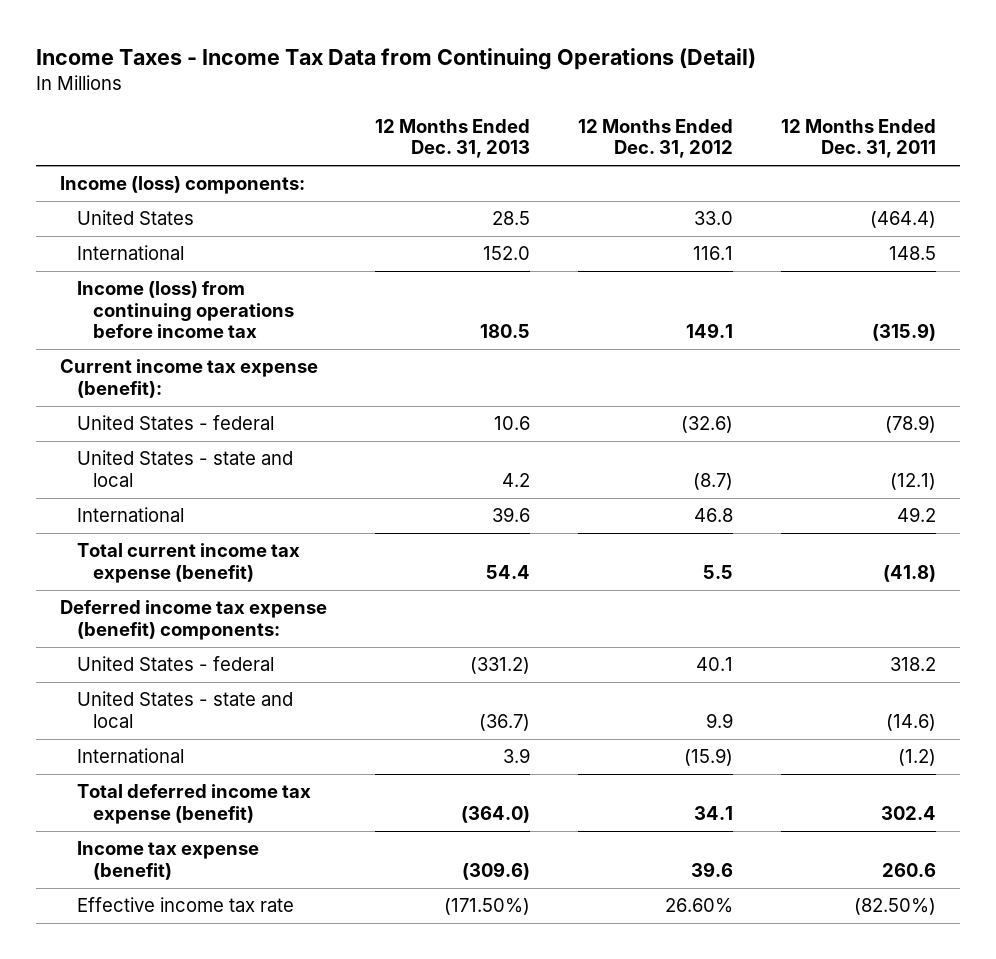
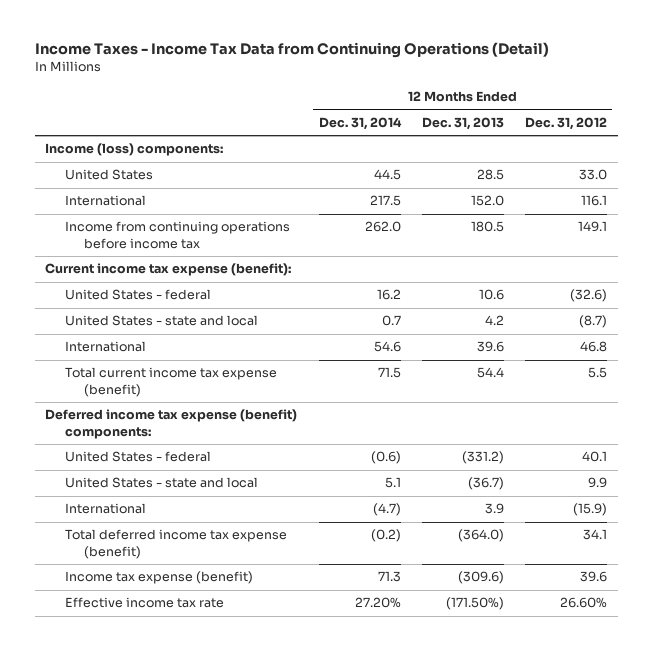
- | 12 Months Ended Dec. 31, 2013 | 12 Months Ended Dec. 31, 2012 | 12 Months Ended Dec. 31, 2011
+ | 12 Months Ended Dec. 31, 2014 | 12 Months Ended Dec. 31, 2013 | 12 Months Ended Dec. 31, 2012
- Income (loss) from continuing operations before income tax | 180.5 | 149.1 | (315.9)
+ Income from continuing operations before income tax | 262.0 | 180.5 | 149.1

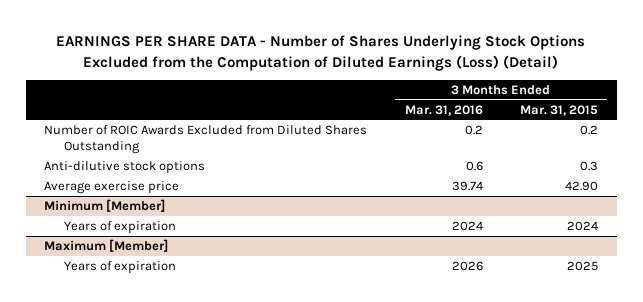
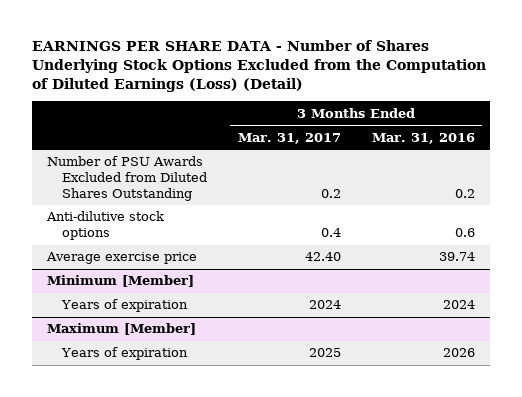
- | 3 Months Ended Mar. 31, 2016 | 3 Months Ended Mar. 31, 2015
+ | 3 Months Ended Mar. 31, 2017 | 3 Months Ended Mar. 31, 2016
- Number of ROIC Awards Excluded from Diluted Shares Outstanding | 0.2 | 0.2
+ Number of PSU Awards Excluded from Diluted Shares Outstanding | 0.2 | 0.2

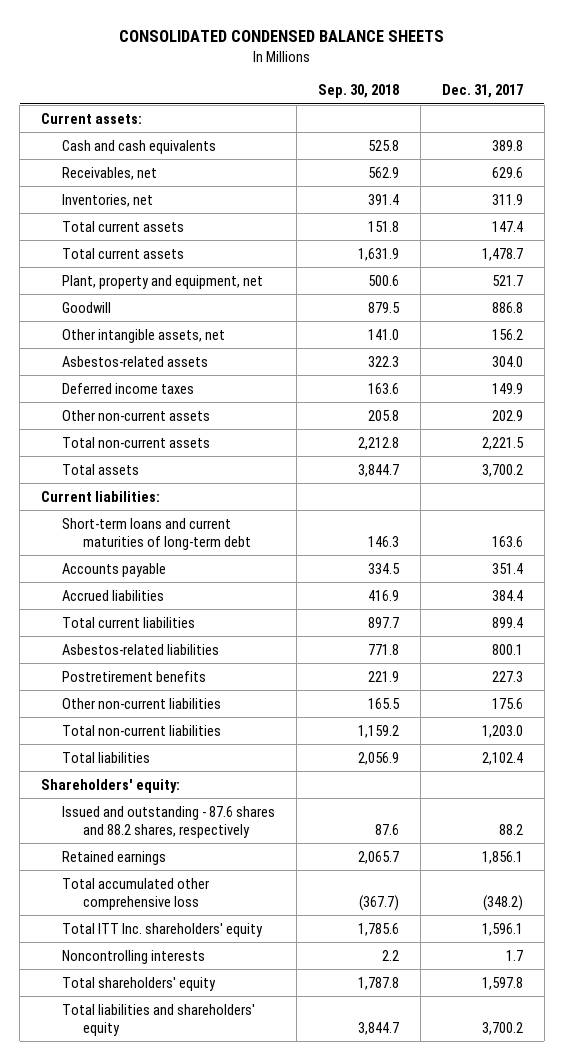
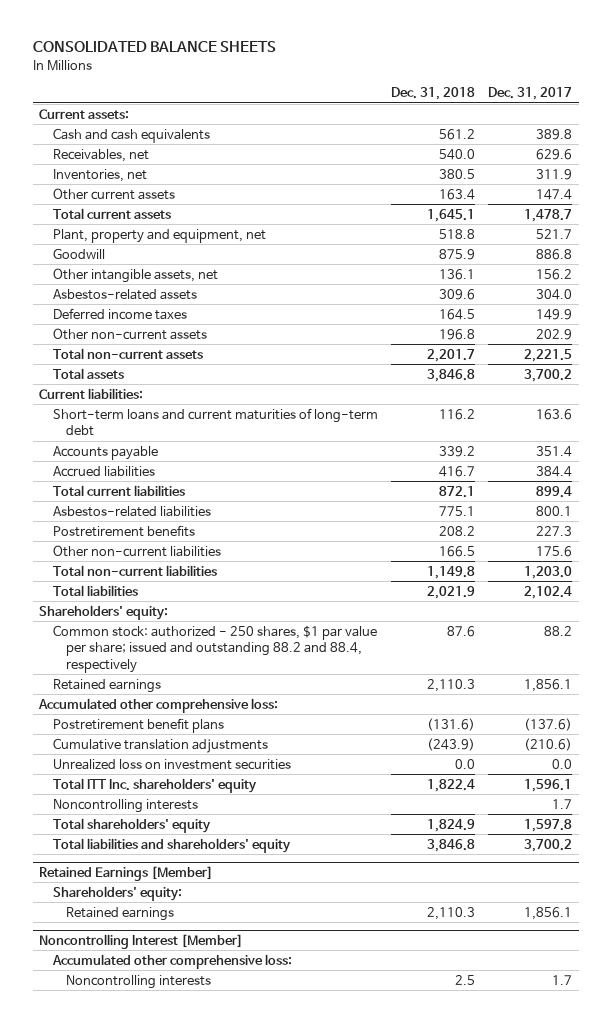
- CONSOLIDATED CONDENSED BALANCE SHEETS
+ CONSOLIDATED BALANCE SHEETS
- | Sep. 30, 2018 | Dec. 31, 2017
+ | Dec. 31, 2018 | Dec. 31, 2017
- Total current assets | 151.8 | 147.4
+ Other current assets | 163.4 | 147.4
- Issued and outstanding - 87.6 shares and 88.2 shares, respectively | 87.6 | 88.2
+ Common stock: authorized - 250 shares, $1 par value per share; issued and outstanding 88.2 and 88.4, respectively | 87.6 | 88.2
- Total accumulated other comprehensive loss | (367.7) | (348.2)
+ Accumulated other comprehensive loss:
+ Postretirement benefit plans | (131.6) | (137.6)
+ Cumulative translation adjustments | (243.9) | (210.6)
+ Unrealized loss on investment securities | 0.0 | 0.0
+ Retained Earnings [Member]
+ Shareholders' equity:
+ Retained earnings | 2,110.3 | 1,856.1
+ Noncontrolling Interest [Member]
+ Accumulated other comprehensive loss:
+ Noncontrolling interests | 2.5 | 1.7

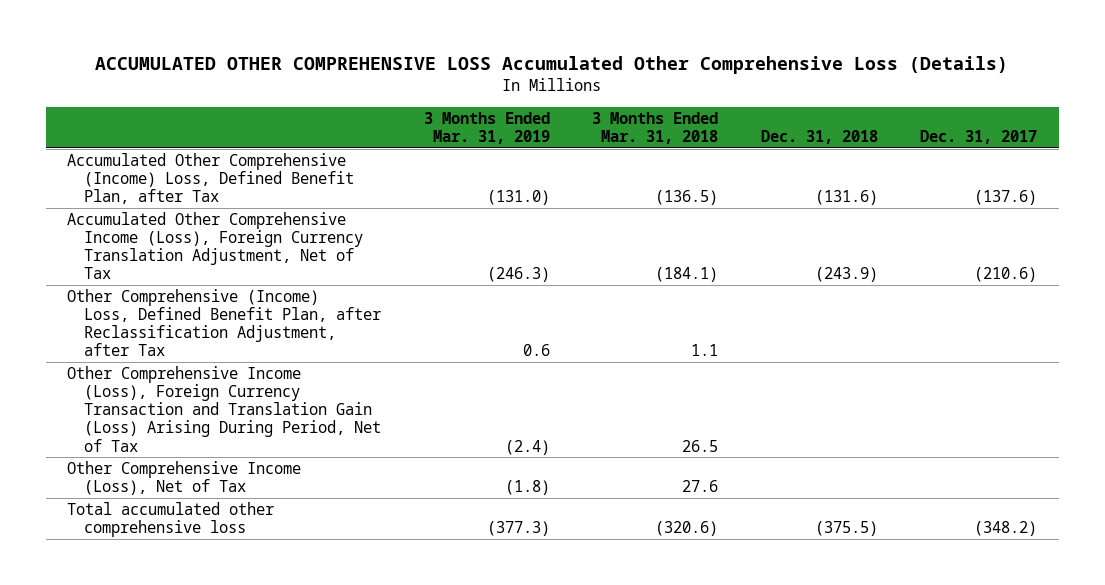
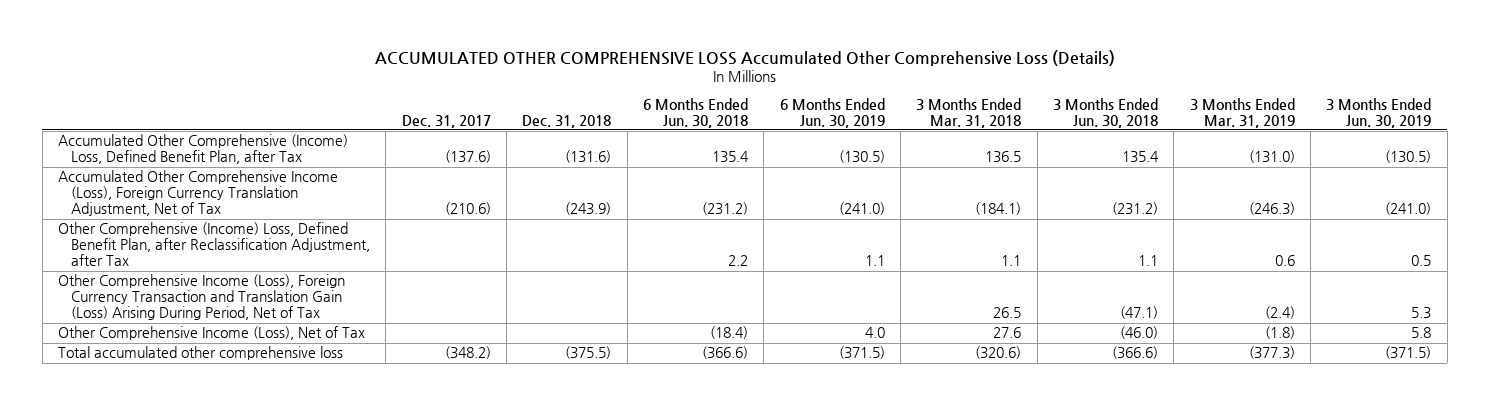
- | 3 Months Ended Mar. 31, 2019 | 3 Months Ended Mar. 31, 2018 | Dec. 31, 2018 | Dec. 31, 2017
+ | Dec. 31, 2017 | Dec. 31, 2018 | 6 Months Ended Jun. 30, 2018 | 6 Months Ended Jun. 30, 2019 | 3 Months Ended Mar. 31, 2018 | 3 Months Ended Jun. 30, 2018 | 3 Months Ended Mar. 31, 2019 | 3 Months Ended Jun. 30, 2019
- Accumulated Other Comprehensive (Income) Loss, Defined Benefit Plan, after Tax | (131.0) | (136.5) | (131.6) | (137.6)
+ Accumulated Other Comprehensive (Income) Loss, Defined Benefit Plan, after Tax | (137.6) | (131.6) | 135.4 | (130.5) | 136.5 | 135.4 | (131.0) | (130.5)

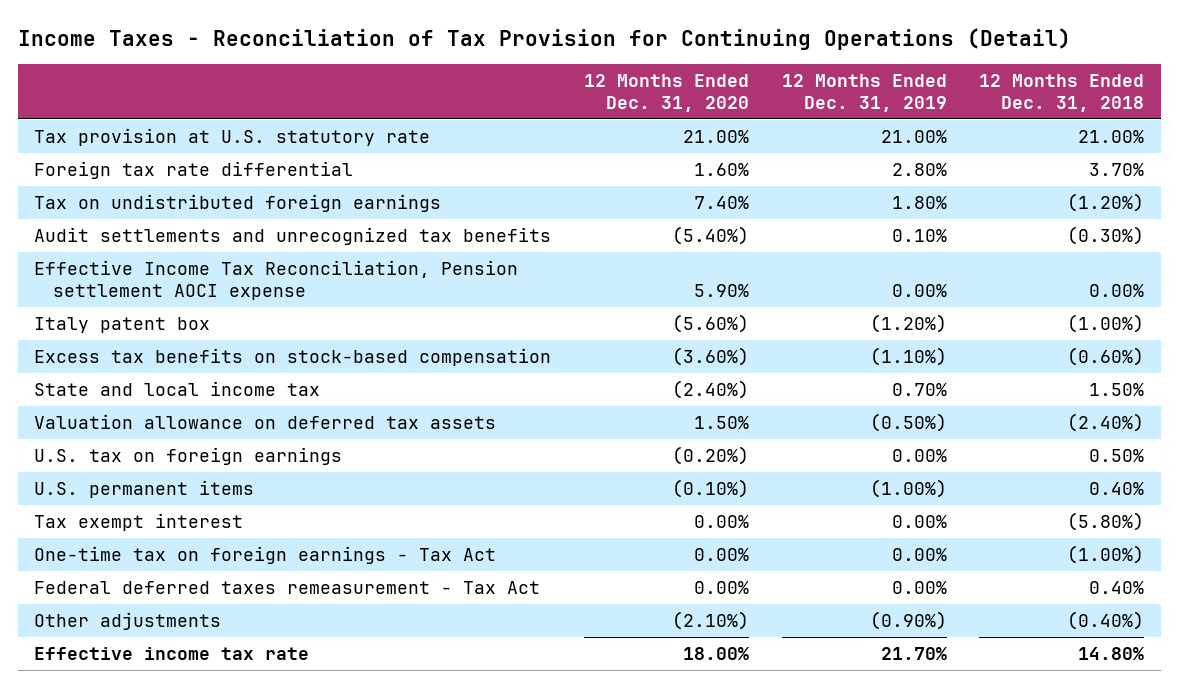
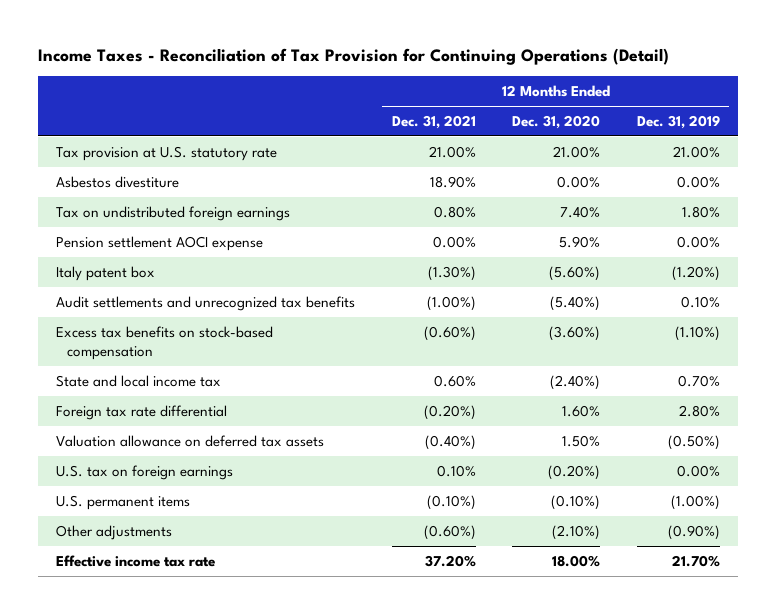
- | 12 Months Ended Dec. 31, 2020 | 12 Months Ended Dec. 31, 2019 | 12 Months Ended Dec. 31, 2018
+ | 12 Months Ended Dec. 31, 2021 | 12 Months Ended Dec. 31, 2020 | 12 Months Ended Dec. 31, 2019
+ Asbestos divestiture | 18.90% | 0.00% | 0.00%
- Effective Income Tax Reconciliation, Pension settlement AOCI expense | 5.90% | 0.00% | 0.00%
+ Pension settlement AOCI expense | 0.00% | 5.90% | 0.00%
moved down: Audit settlements and unrecognized tax benefits | (1.00%) | (5.40%) | 0.10%
moved down: Foreign tax rate differential | (0.20%) | 1.60% | 2.80%
- Tax exempt interest | 0.00% | 0.00% | (5.80%)
- One-time tax on foreign earnings - Tax Act | 0.00% | 0.00% | (1.00%)
- Federal deferred taxes remeasurement - Tax Act | 0.00% | 0.00% | 0.40%

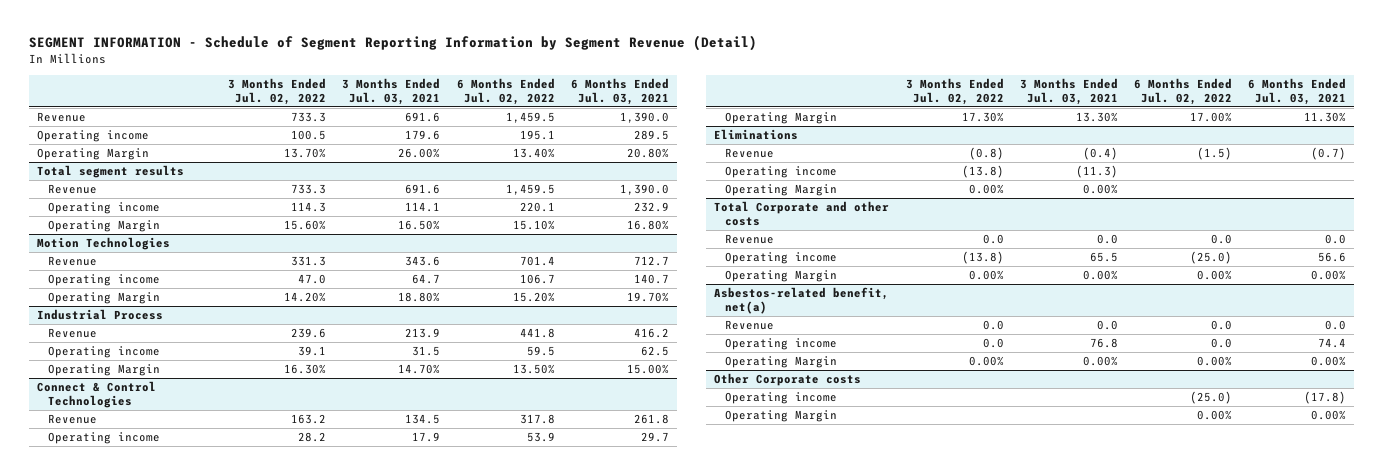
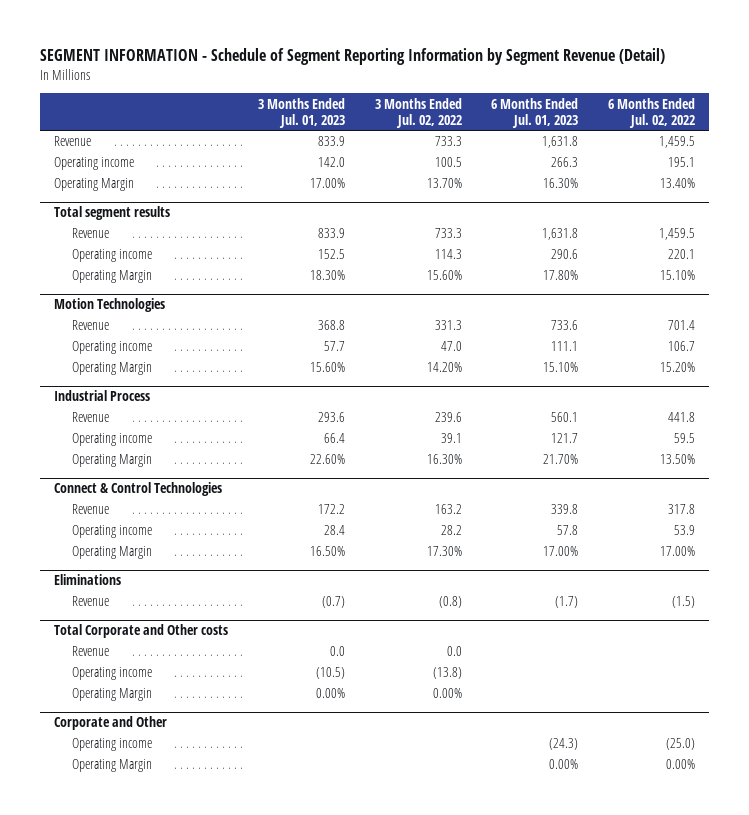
- | 3 Months Ended Jul. 02, 2022 | 3 Months Ended Jul. 03, 2021 | 6 Months Ended Jul. 02, 2022 | 6 Months Ended Jul. 03, 2021
+ | 3 Months Ended Jul. 01, 2023 | 3 Months Ended Jul. 02, 2022 | 6 Months Ended Jul. 01, 2023 | 6 Months Ended Jul. 02, 2022
+ Total Corporate and Other costs
+ Revenue | 0.0 | 0.0 | |
- Total Corporate and other costs
- Revenue | 0.0 | 0.0 | 0.0 | 0.0
- Operating income | (13.8) | 65.5 | (25.0) | 56.6
- Operating Margin | 0.00% | 0.00% | 0.00% | 0.00%
- Asbestos-related benefit, net(a)
- Revenue | 0.0 | 0.0 | 0.0 | 0.0
- Operating income | 0.0 | 76.8 | 0.0 | 74.4
- Operating Margin | 0.00% | 0.00% | 0.00% | 0.00%
- Other Corporate costs
+ Corporate and Other

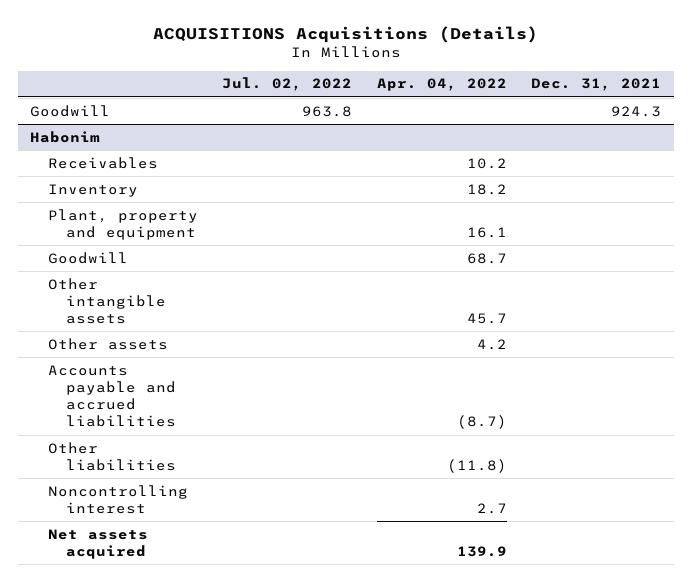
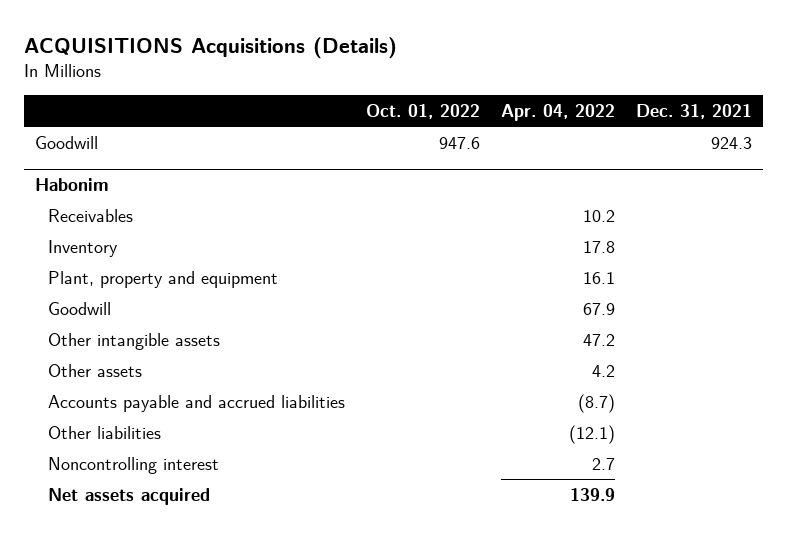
- | Jul. 02, 2022 | Apr. 04, 2022 | Dec. 31, 2021
+ | Oct. 01, 2022 | Apr. 04, 2022 | Dec. 31, 2021
@ Habonim
- Inventory | | 18.2 |
+ Inventory | | 17.8 |
- Goodwill | | 68.7 |
- Other intangible assets | | 45.7 |
+ Goodwill | | 67.9 |
+ Other intangible assets | | 47.2 |
- Other liabilities | | (11.8) |
+ Other liabilities | | (12.1) |

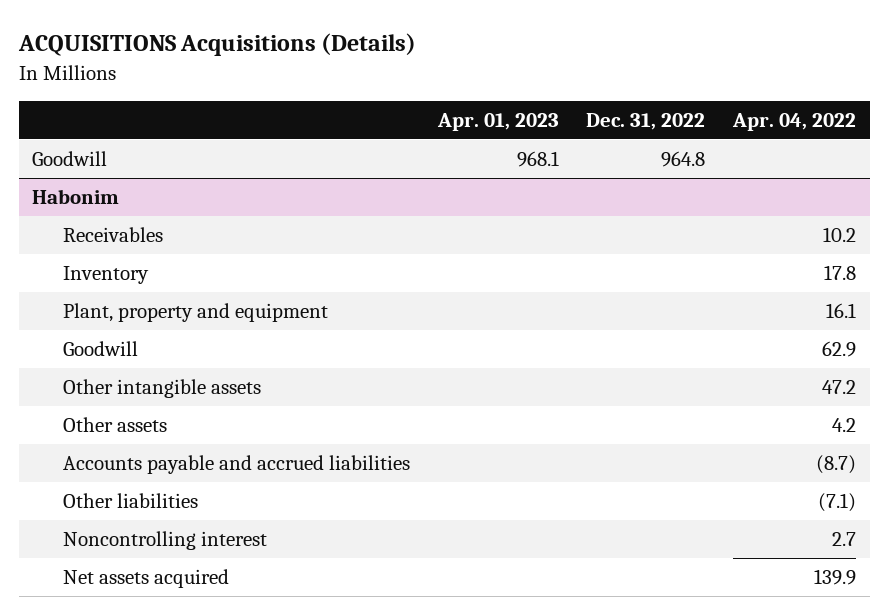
- | Oct. 01, 2022 | Apr. 04, 2022 | Dec. 31, 2021
+ | Apr. 01, 2023 | Dec. 31, 2022 | Apr. 04, 2022
@ Habonim
- Goodwill | | 67.9 |
+ Goodwill | | | 62.9
- Other liabilities | | (12.1) |
+ Other liabilities | | | (7.1)

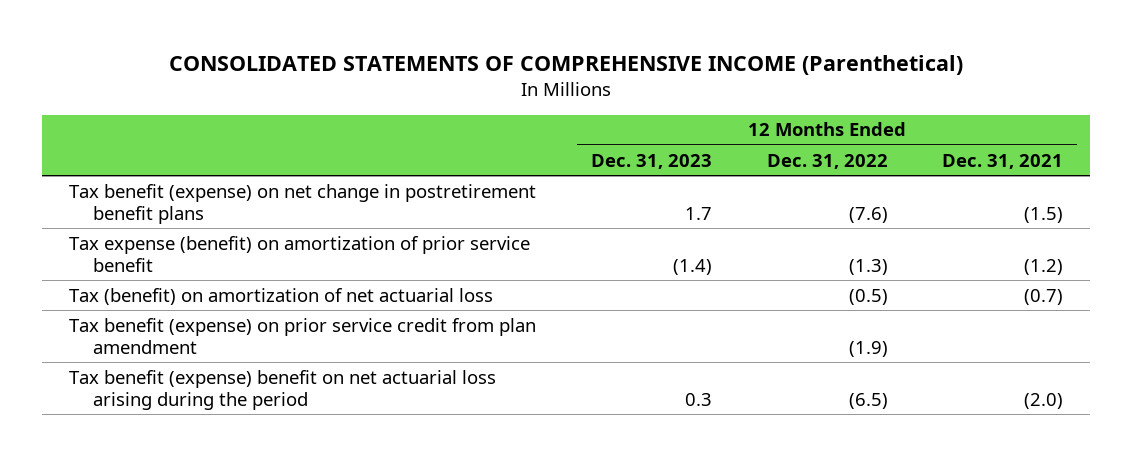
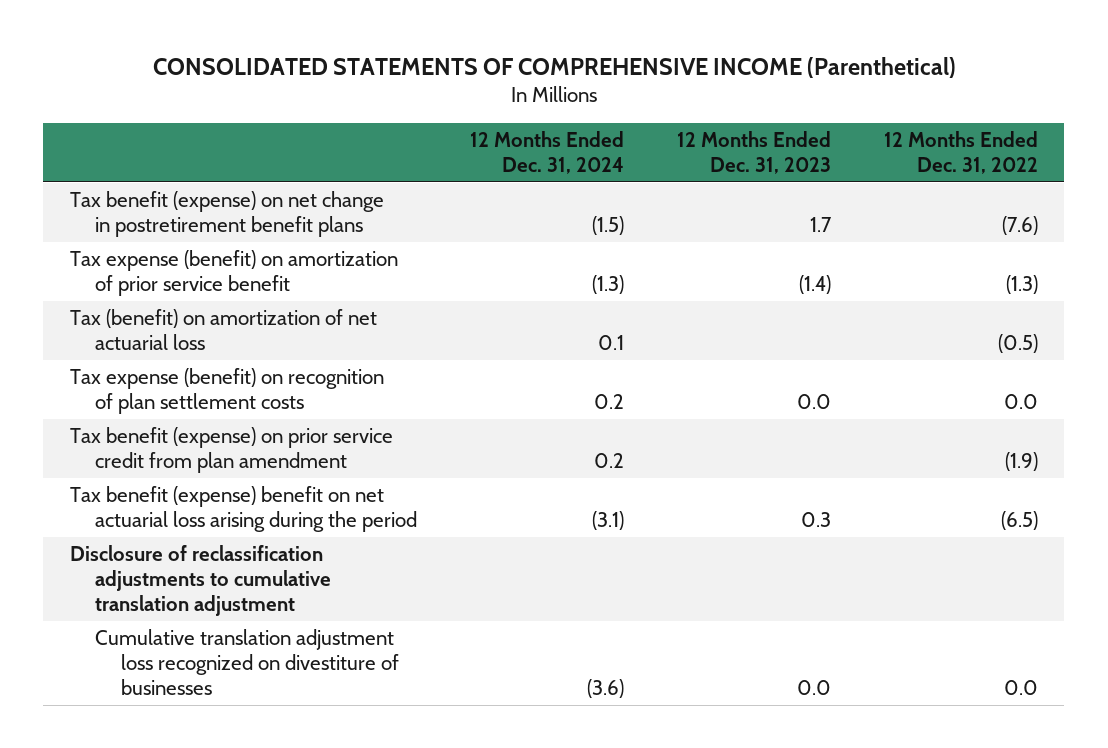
- | 12 Months Ended Dec. 31, 2023 | 12 Months Ended Dec. 31, 2022 | 12 Months Ended Dec. 31, 2021
+ | 12 Months Ended Dec. 31, 2024 | 12 Months Ended Dec. 31, 2023 | 12 Months Ended Dec. 31, 2022
+ Tax expense (benefit) on recognition of plan settlement costs | 0.2 | 0.0 | 0.0
+ Disclosure of reclassification adjustments to cumulative translation adjustment
+ Cumulative translation adjustment loss recognized on divestiture of businesses | (3.6) | 0.0 | 0.0

